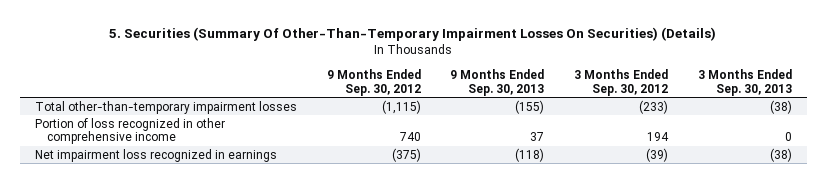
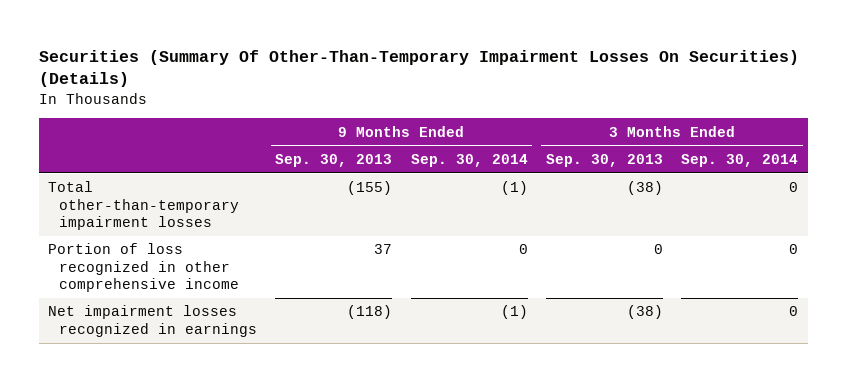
- 5. Securities (Summary Of Other-Than-Temporary Impairment Losses On Securities) (Details)
+ Securities (Summary Of Other-Than-Temporary Impairment Losses On Securities) (Details)
- | 9 Months Ended Sep. 30, 2012 | 9 Months Ended Sep. 30, 2013 | 3 Months Ended Sep. 30, 2012 | 3 Months Ended Sep. 30, 2013
+ | 9 Months Ended Sep. 30, 2013 | 9 Months Ended Sep. 30, 2014 | 3 Months Ended Sep. 30, 2013 | 3 Months Ended Sep. 30, 2014
- Net impairment loss recognized in earnings | (375) | (118) | (39) | (38)
+ Net impairment losses recognized in earnings | (118) | (1) | (38) | 0

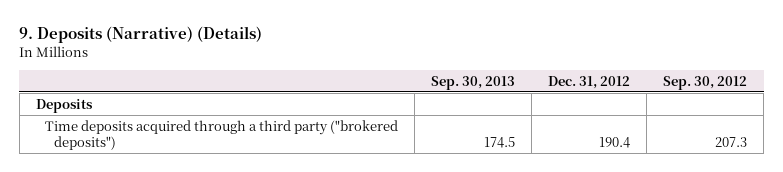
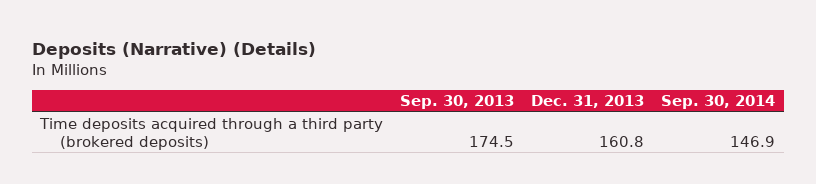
- 9. Deposits (Narrative) (Details)
+ Deposits (Narrative) (Details)
- | Sep. 30, 2013 | Dec. 31, 2012 | Sep. 30, 2012
+ | Sep. 30, 2013 | Dec. 31, 2013 | Sep. 30, 2014
- Deposits
- Time deposits acquired through a third party ("brokered deposits") | 174.5 | 190.4 | 207.3
+ Time deposits acquired through a third party (brokered deposits) | 174.5 | 160.8 | 146.9

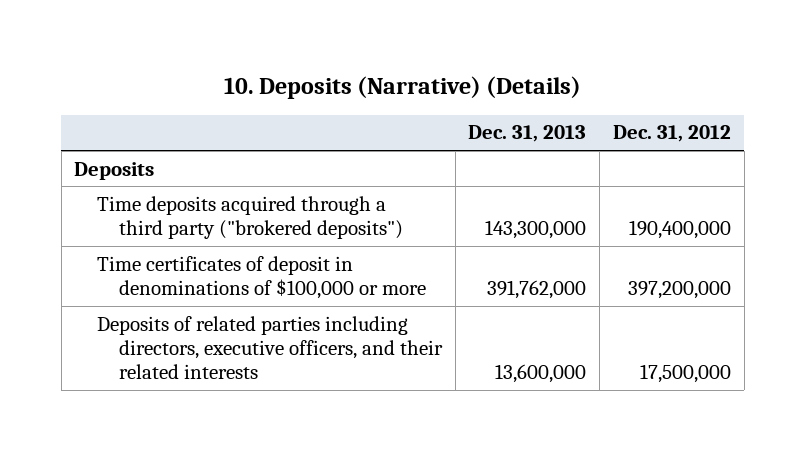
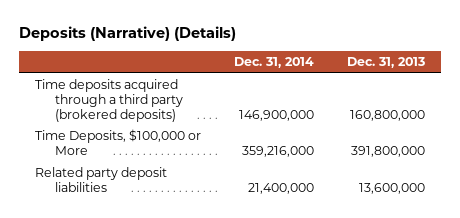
- 10. Deposits (Narrative) (Details)
+ Deposits (Narrative) (Details)
- | Dec. 31, 2013 | Dec. 31, 2012
+ | Dec. 31, 2014 | Dec. 31, 2013
- Deposits
- Time deposits acquired through a third party ("brokered deposits") | 143,300,000 | 190,400,000
- Time certificates of deposit in denominations of $100,000 or more | 391,762,000 | 397,200,000
- Deposits of related parties including directors, executive officers, and their related interests | 13,600,000 | 17,500,000
+ Time deposits acquired through a third party (brokered deposits) | 146,900,000 | 160,800,000
+ Time Deposits, $100,000 or More | 359,216,000 | 391,800,000
+ Related party deposit liabilities | 21,400,000 | 13,600,000

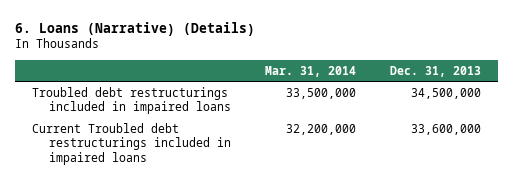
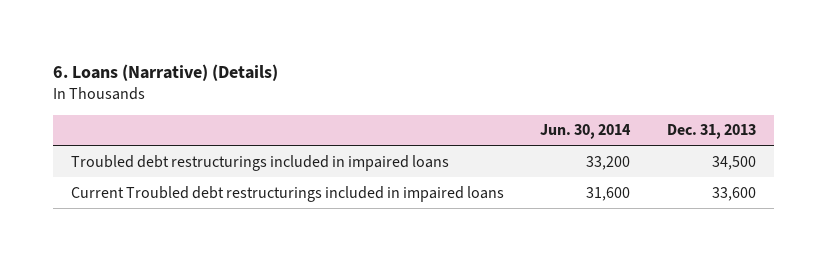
- | Mar. 31, 2014 | Dec. 31, 2013
+ | Jun. 30, 2014 | Dec. 31, 2013
- Troubled debt restructurings included in impaired loans | 33,500,000 | 34,500,000
- Current Troubled debt restructurings included in impaired loans | 32,200,000 | 33,600,000
+ Troubled debt restructurings included in impaired loans | 33,200 | 34,500
+ Current Troubled debt restructurings included in impaired loans | 31,600 | 33,600

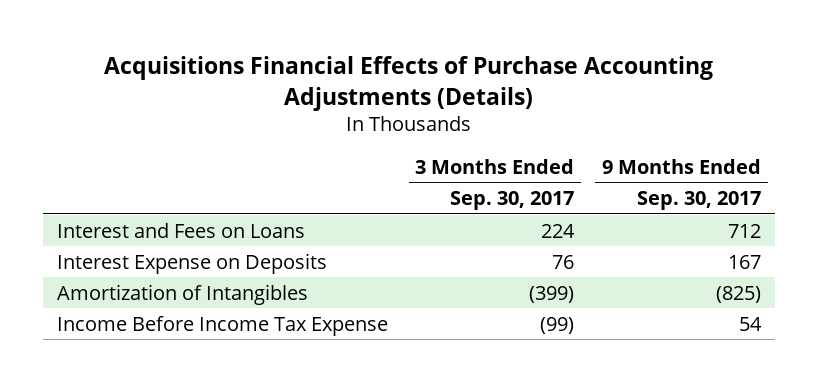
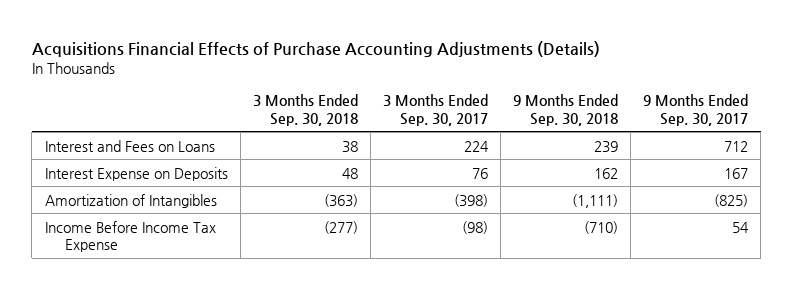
- | 3 Months Ended Sep. 30, 2017 | 9 Months Ended Sep. 30, 2017
+ | 3 Months Ended Sep. 30, 2018 | 3 Months Ended Sep. 30, 2017 | 9 Months Ended Sep. 30, 2018 | 9 Months Ended Sep. 30, 2017
- Amortization of Intangibles | (399) | (825)
- Income Before Income Tax Expense | (99) | 54
+ Amortization of Intangibles | (363) | (398) | (1,111) | (825)
+ Income Before Income Tax Expense | (277) | (98) | (710) | 54

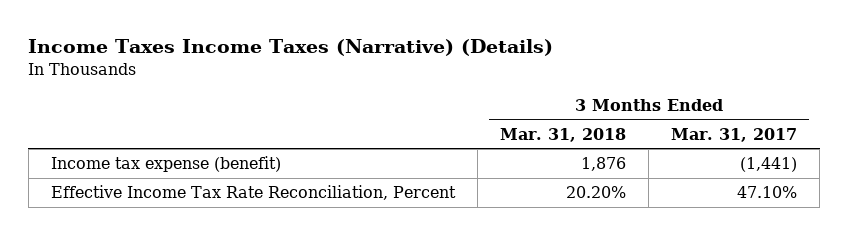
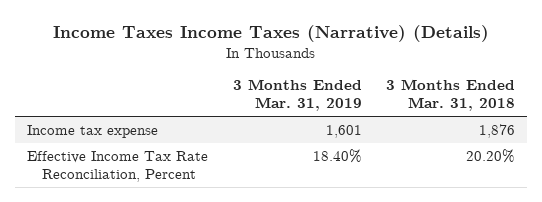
- | 3 Months Ended Mar. 31, 2018 | 3 Months Ended Mar. 31, 2017
+ | 3 Months Ended Mar. 31, 2019 | 3 Months Ended Mar. 31, 2018
- Income tax expense (benefit) | 1,876 | (1,441)
+ Income tax expense | 1,601 | 1,876

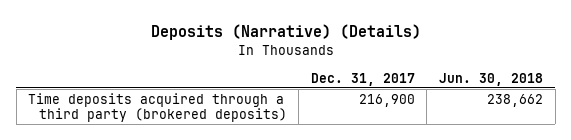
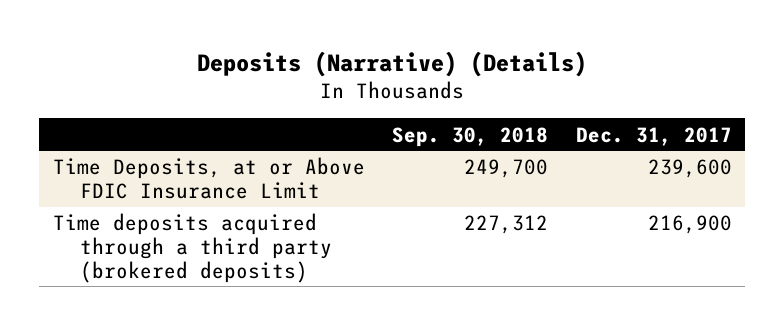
- | Dec. 31, 2017 | Jun. 30, 2018
+ | Sep. 30, 2018 | Dec. 31, 2017
+ Time Deposits, at or Above FDIC Insurance Limit | 249,700 | 239,600

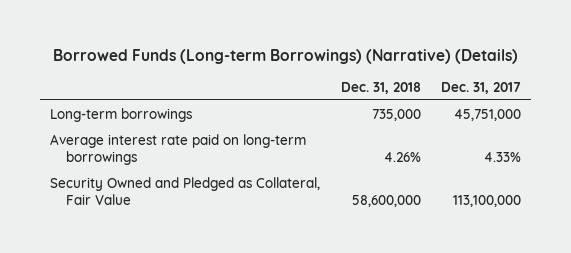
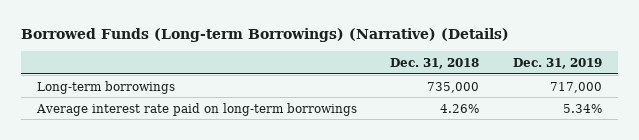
- | Dec. 31, 2018 | Dec. 31, 2017
+ | Dec. 31, 2018 | Dec. 31, 2019
- Security Owned and Pledged as Collateral, Fair Value | 58,600,000 | 113,100,000

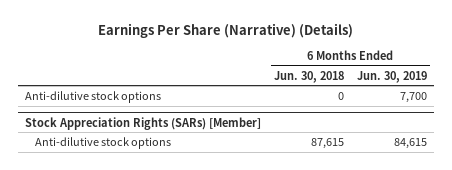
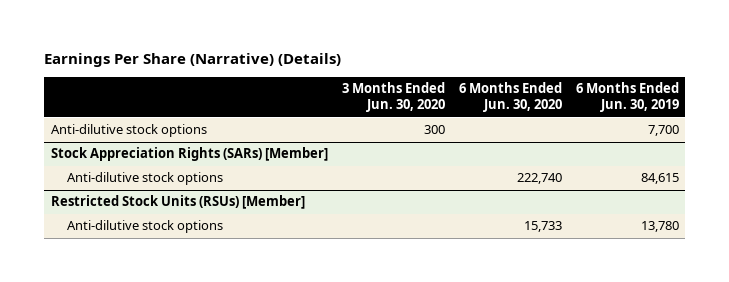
- | 6 Months Ended Jun. 30, 2018 | 6 Months Ended Jun. 30, 2019
+ | 3 Months Ended Jun. 30, 2020 | 6 Months Ended Jun. 30, 2020 | 6 Months Ended Jun. 30, 2019
+ Restricted Stock Units (RSUs) [Member]
+ Anti-dilutive stock options | | 15,733 | 13,780

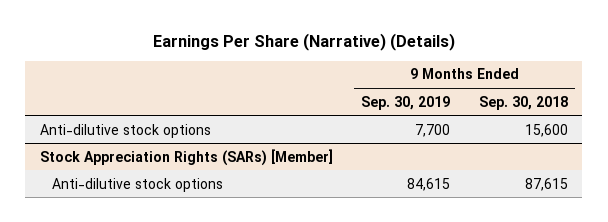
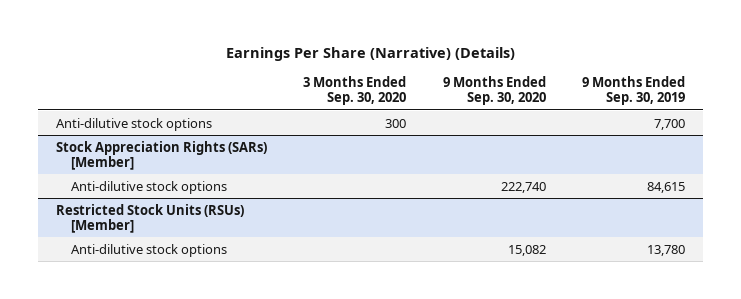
- | 9 Months Ended Sep. 30, 2019 | 9 Months Ended Sep. 30, 2018
+ | 3 Months Ended Sep. 30, 2020 | 9 Months Ended Sep. 30, 2020 | 9 Months Ended Sep. 30, 2019
+ Restricted Stock Units (RSUs) [Member]
+ Anti-dilutive stock options | | 15,082 | 13,780

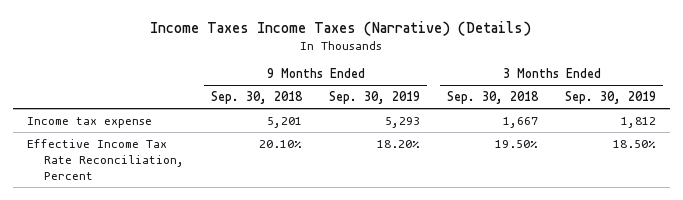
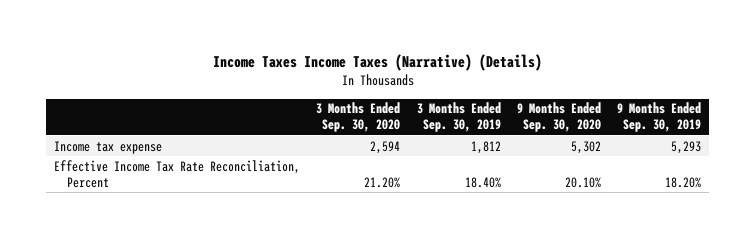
- | 9 Months Ended Sep. 30, 2018 | 9 Months Ended Sep. 30, 2019 | 3 Months Ended Sep. 30, 2018 | 3 Months Ended Sep. 30, 2019
+ | 3 Months Ended Sep. 30, 2020 | 3 Months Ended Sep. 30, 2019 | 9 Months Ended Sep. 30, 2020 | 9 Months Ended Sep. 30, 2019
- Effective Income Tax Rate Reconciliation, Percent | 20.10% | 18.20% | 19.50% | 18.50%
+ Effective Income Tax Rate Reconciliation, Percent | 21.20% | 18.40% | 20.10% | 18.20%

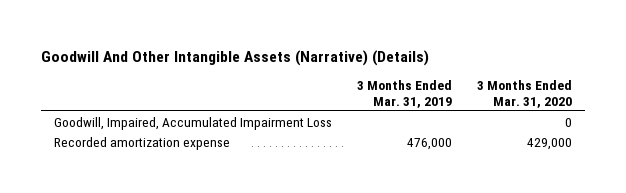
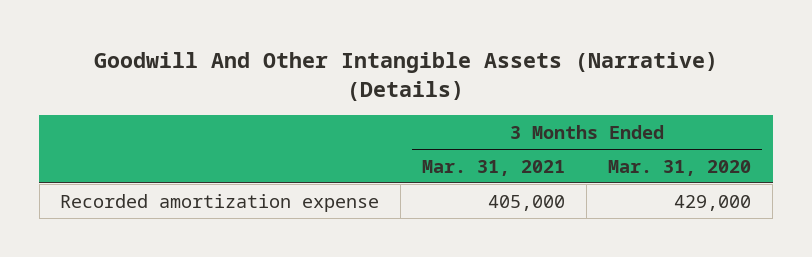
- | 3 Months Ended Mar. 31, 2019 | 3 Months Ended Mar. 31, 2020
+ | 3 Months Ended Mar. 31, 2021 | 3 Months Ended Mar. 31, 2020
- Goodwill, Impaired, Accumulated Impairment Loss | | 0

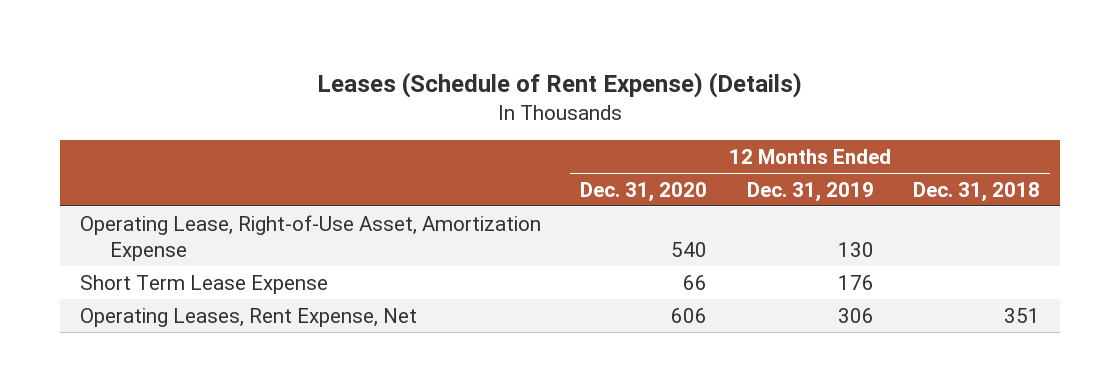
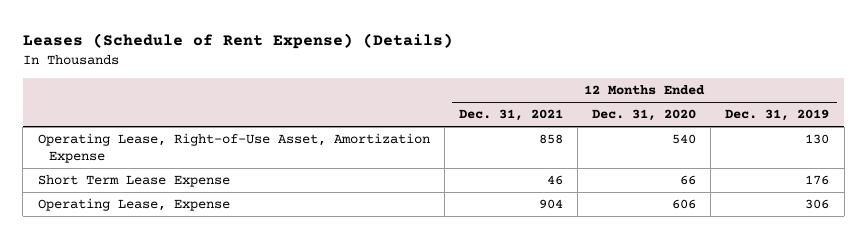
- | 12 Months Ended Dec. 31, 2020 | 12 Months Ended Dec. 31, 2019 | 12 Months Ended Dec. 31, 2018
+ | 12 Months Ended Dec. 31, 2021 | 12 Months Ended Dec. 31, 2020 | 12 Months Ended Dec. 31, 2019
- Operating Leases, Rent Expense, Net | 606 | 306 | 351
+ Operating Lease, Expense | 904 | 606 | 306

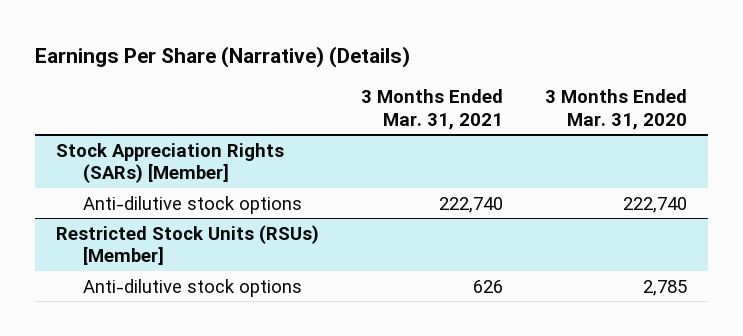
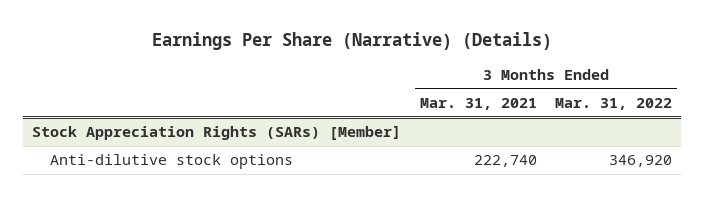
- | 3 Months Ended Mar. 31, 2021 | 3 Months Ended Mar. 31, 2020
+ | 3 Months Ended Mar. 31, 2021 | 3 Months Ended Mar. 31, 2022
- Restricted Stock Units (RSUs) [Member]
- Anti-dilutive stock options | 626 | 2,785

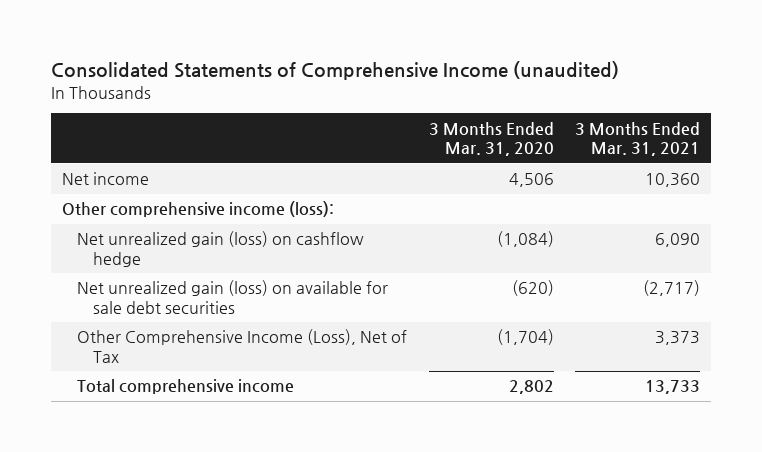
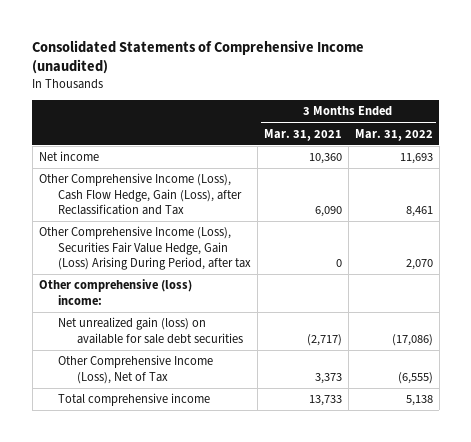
- | 3 Months Ended Mar. 31, 2020 | 3 Months Ended Mar. 31, 2021
+ | 3 Months Ended Mar. 31, 2021 | 3 Months Ended Mar. 31, 2022
- Other comprehensive income (loss):
- Net unrealized gain (loss) on cashflow hedge | (1,084) | 6,090
+ Other Comprehensive Income (Loss), Cash Flow Hedge, Gain (Loss), after Reclassification and Tax | 6,090 | 8,461
+ Other Comprehensive Income (Loss), Securities Fair Value Hedge, Gain (Loss) Arising During Period, after tax | 0 | 2,070
+ Other comprehensive (loss) income:

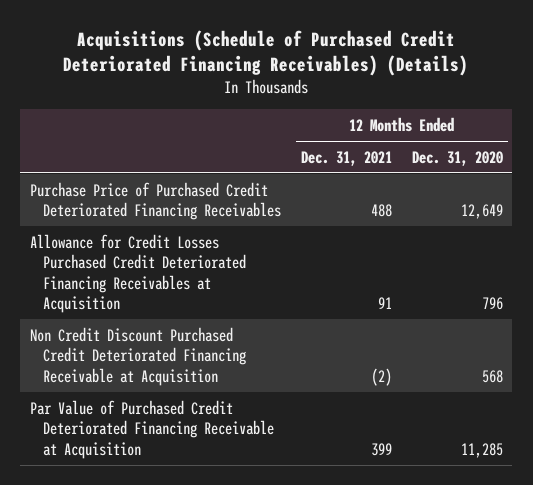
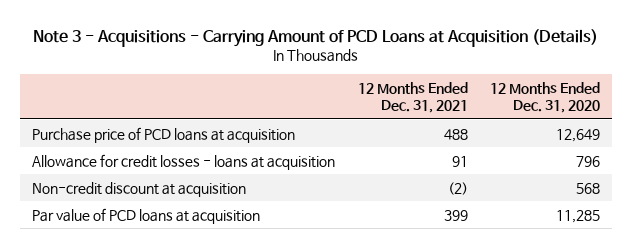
- Acquisitions (Schedule of Purchased Credit Deteriorated Financing Receivables) (Details)
+ Note 3 - Acquisitions - Carrying Amount of PCD Loans at Acquisition (Details)
- Purchase Price of Purchased Credit Deteriorated Financing Receivables | 488 | 12,649
- Allowance for Credit Losses Purchased Credit Deteriorated Financing Receivables at Acquisition | 91 | 796
- Non Credit Discount Purchased Credit Deteriorated Financing Receivable at Acquisition | (2) | 568
- Par Value of Purchased Credit Deteriorated Financing Receivable at Acquisition | 399 | 11,285
+ Purchase price of PCD loans at acquisition | 488 | 12,649
+ Allowance for credit losses - loans at acquisition | 91 | 796
+ Non-credit discount at acquisition | (2) | 568
+ Par value of PCD loans at acquisition | 399 | 11,285

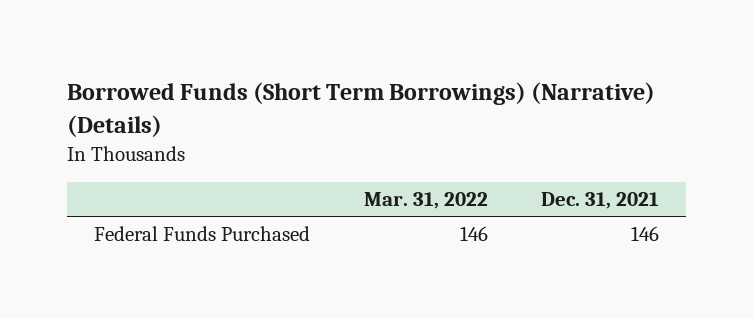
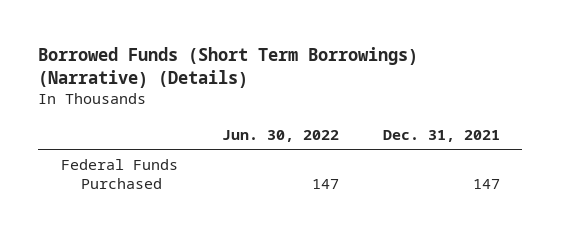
- | Mar. 31, 2022 | Dec. 31, 2021
+ | Jun. 30, 2022 | Dec. 31, 2021
- Federal Funds Purchased | 146 | 146
+ Federal Funds Purchased | 147 | 147

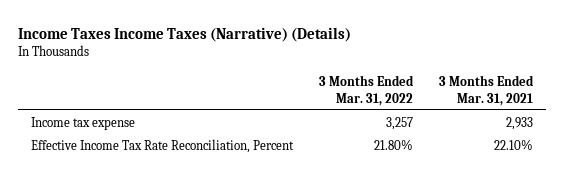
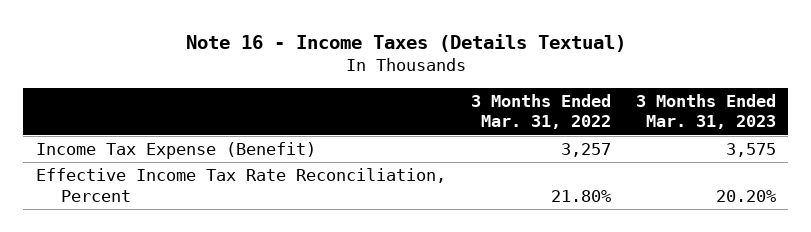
- Income Taxes Income Taxes (Narrative) (Details)
+ Note 16 - Income Taxes (Details Textual)
- | 3 Months Ended Mar. 31, 2022 | 3 Months Ended Mar. 31, 2021
+ | 3 Months Ended Mar. 31, 2022 | 3 Months Ended Mar. 31, 2023
- Income tax expense | 3,257 | 2,933
+ Income Tax Expense (Benefit) | 3,257 | 3,575

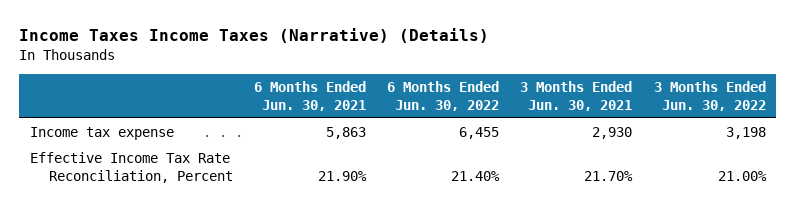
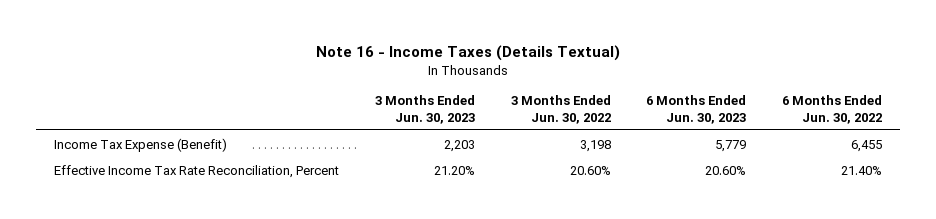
- Income Taxes Income Taxes (Narrative) (Details)
+ Note 16 - Income Taxes (Details Textual)
- | 6 Months Ended Jun. 30, 2021 | 6 Months Ended Jun. 30, 2022 | 3 Months Ended Jun. 30, 2021 | 3 Months Ended Jun. 30, 2022
+ | 3 Months Ended Jun. 30, 2023 | 3 Months Ended Jun. 30, 2022 | 6 Months Ended Jun. 30, 2023 | 6 Months Ended Jun. 30, 2022
- Income tax expense | 5,863 | 6,455 | 2,930 | 3,198
- Effective Income Tax Rate Reconciliation, Percent | 21.90% | 21.40% | 21.70% | 21.00%
+ Income Tax Expense (Benefit) | 2,203 | 3,198 | 5,779 | 6,455
+ Effective Income Tax Rate Reconciliation, Percent | 21.20% | 20.60% | 20.60% | 21.40%

